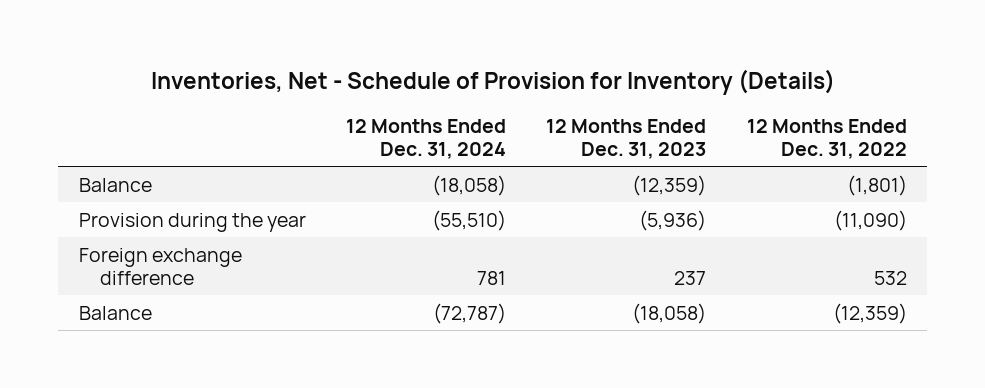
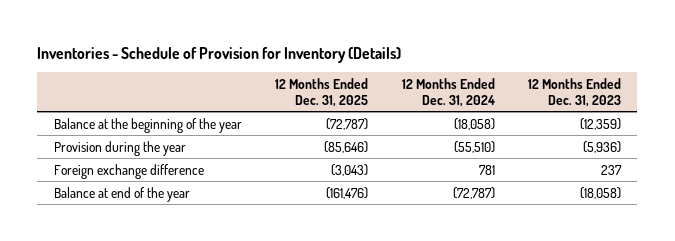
- Inventories, Net - Schedule of Provision for Inventory (Details)
+ Inventories - Schedule of Provision for Inventory (Details)
- | 12 Months Ended Dec. 31, 2024 | 12 Months Ended Dec. 31, 2023 | 12 Months Ended Dec. 31, 2022
+ | 12 Months Ended Dec. 31, 2025 | 12 Months Ended Dec. 31, 2024 | 12 Months Ended Dec. 31, 2023
- Balance | (18,058) | (12,359) | (1,801)
+ Balance at the beginning of the year | (72,787) | (18,058) | (12,359)
- Balance | (72,787) | (18,058) | (12,359)
+ Balance at end of the year | (161,476) | (72,787) | (18,058)

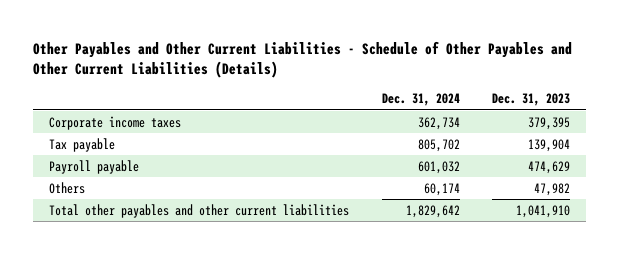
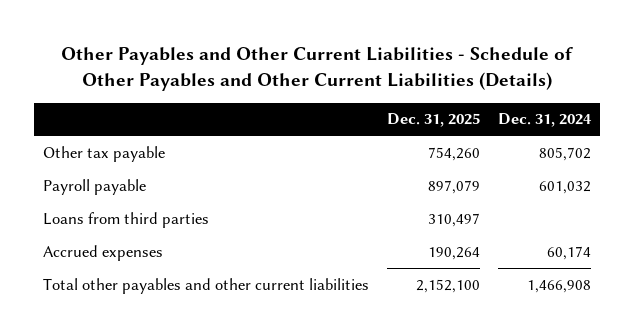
- | Dec. 31, 2024 | Dec. 31, 2023
+ | Dec. 31, 2025 | Dec. 31, 2024
- Corporate income taxes | 362,734 | 379,395
- Tax payable | 805,702 | 139,904
+ Other tax payable | 754,260 | 805,702
- Others | 60,174 | 47,982
- Total other payables and other current liabilities | 1,829,642 | 1,041,910
+ Loans from third parties | 310,497 |
+ Accrued expenses | 190,264 | 60,174
+ Total other payables and other current liabilities | 2,152,100 | 1,466,908

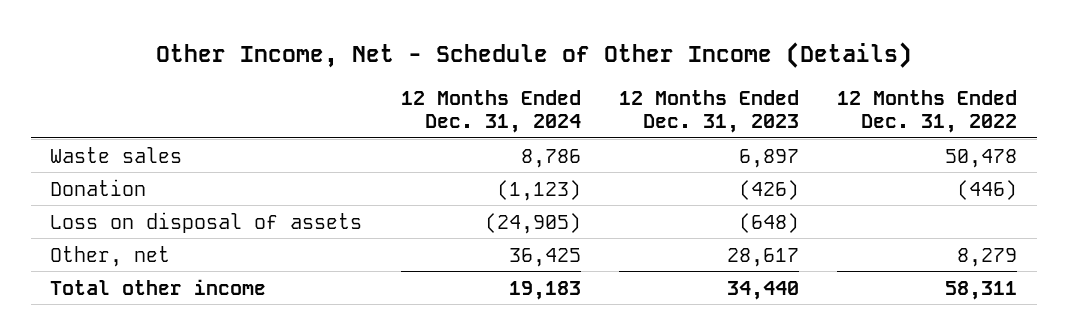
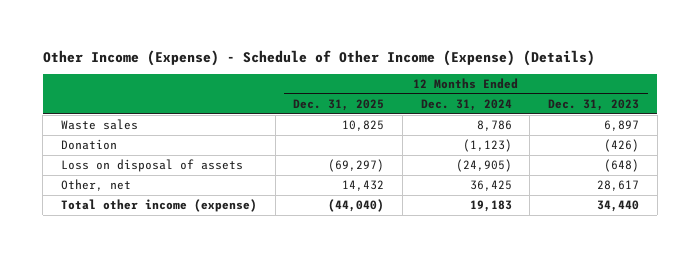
- Other Income, Net - Schedule of Other Income (Details)
+ Other Income (Expense) - Schedule of Other Income (Expense) (Details)
- | 12 Months Ended Dec. 31, 2024 | 12 Months Ended Dec. 31, 2023 | 12 Months Ended Dec. 31, 2022
+ | 12 Months Ended Dec. 31, 2025 | 12 Months Ended Dec. 31, 2024 | 12 Months Ended Dec. 31, 2023
- Total other income | 19,183 | 34,440 | 58,311
+ Total other income (expense) | (44,040) | 19,183 | 34,440

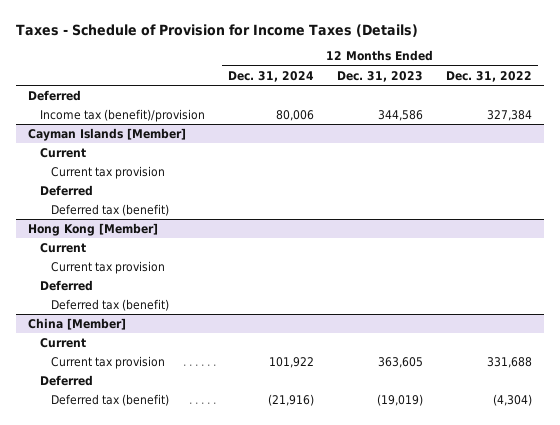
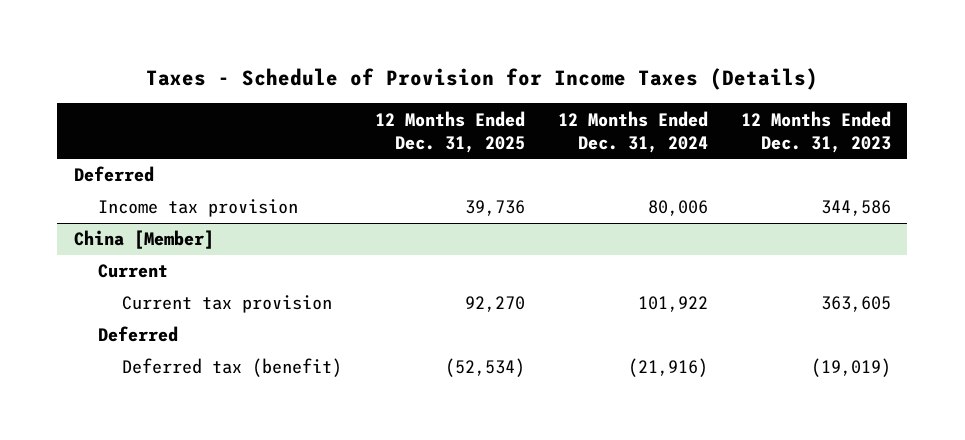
- | 12 Months Ended Dec. 31, 2024 | 12 Months Ended Dec. 31, 2023 | 12 Months Ended Dec. 31, 2022
+ | 12 Months Ended Dec. 31, 2025 | 12 Months Ended Dec. 31, 2024 | 12 Months Ended Dec. 31, 2023
- Income tax (benefit)/provision | 80,006 | 344,586 | 327,384
- Cayman Islands [Member]
- Current
- Current tax provision
- Deferred
- Deferred tax (benefit)
- Hong Kong [Member]
- Current
- Current tax provision
- Deferred
- Deferred tax (benefit)
+ Income tax provision | 39,736 | 80,006 | 344,586

